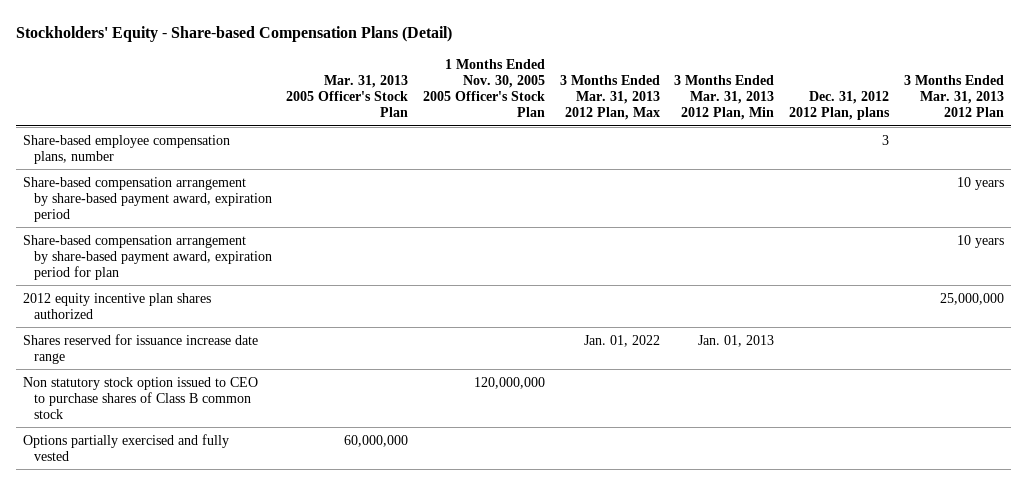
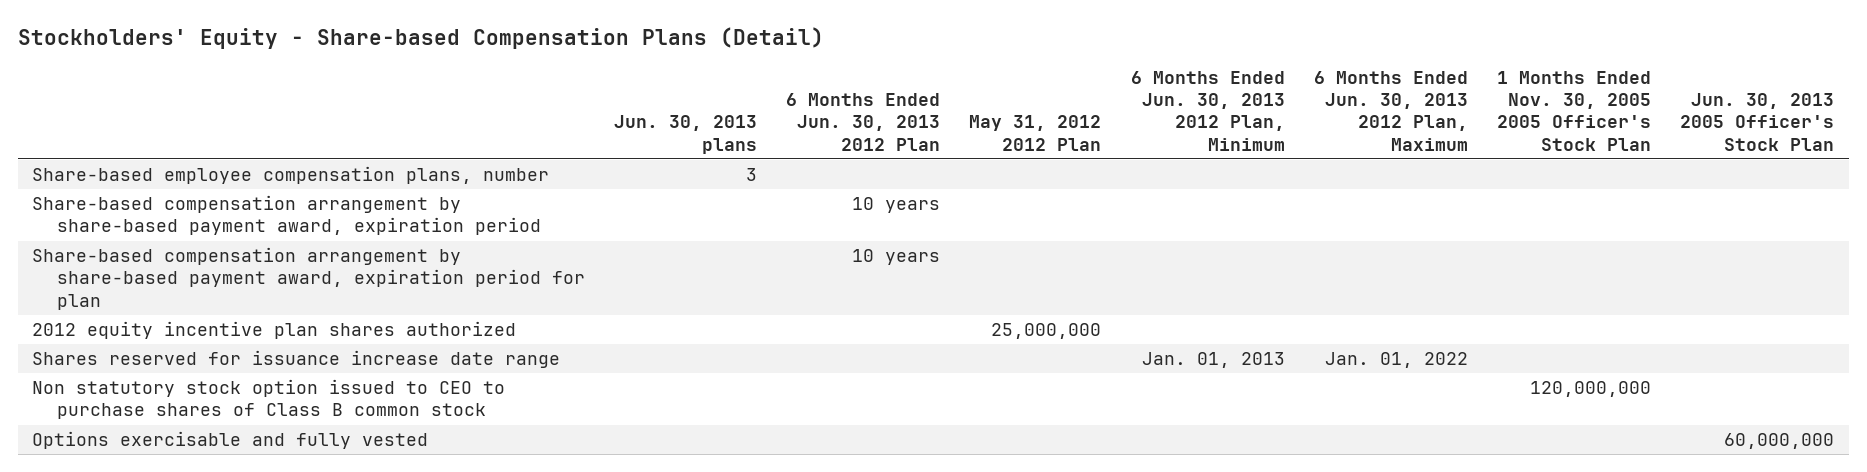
- | Mar. 31, 2013 2005 Officer's Stock Plan | 1 Months Ended Nov. 30, 2005 2005 Officer's Stock Plan | 3 Months Ended Mar. 31, 2013 2012 Plan, Max | 3 Months Ended Mar. 31, 2013 2012 Plan, Min | Dec. 31, 2012 2012 Plan, plans | 3 Months Ended Mar. 31, 2013 2012 Plan
+ | Jun. 30, 2013 plans | 6 Months Ended Jun. 30, 2013 2012 Plan | May 31, 2012 2012 Plan | 6 Months Ended Jun. 30, 2013 2012 Plan, Minimum | 6 Months Ended Jun. 30, 2013 2012 Plan, Maximum | 1 Months Ended Nov. 30, 2005 2005 Officer's Stock Plan | Jun. 30, 2013 2005 Officer's Stock Plan
- Options partially exercised and fully vested | 60,000,000 | | | | |
+ Options exercisable and fully vested | | | | | | | 60,000,000

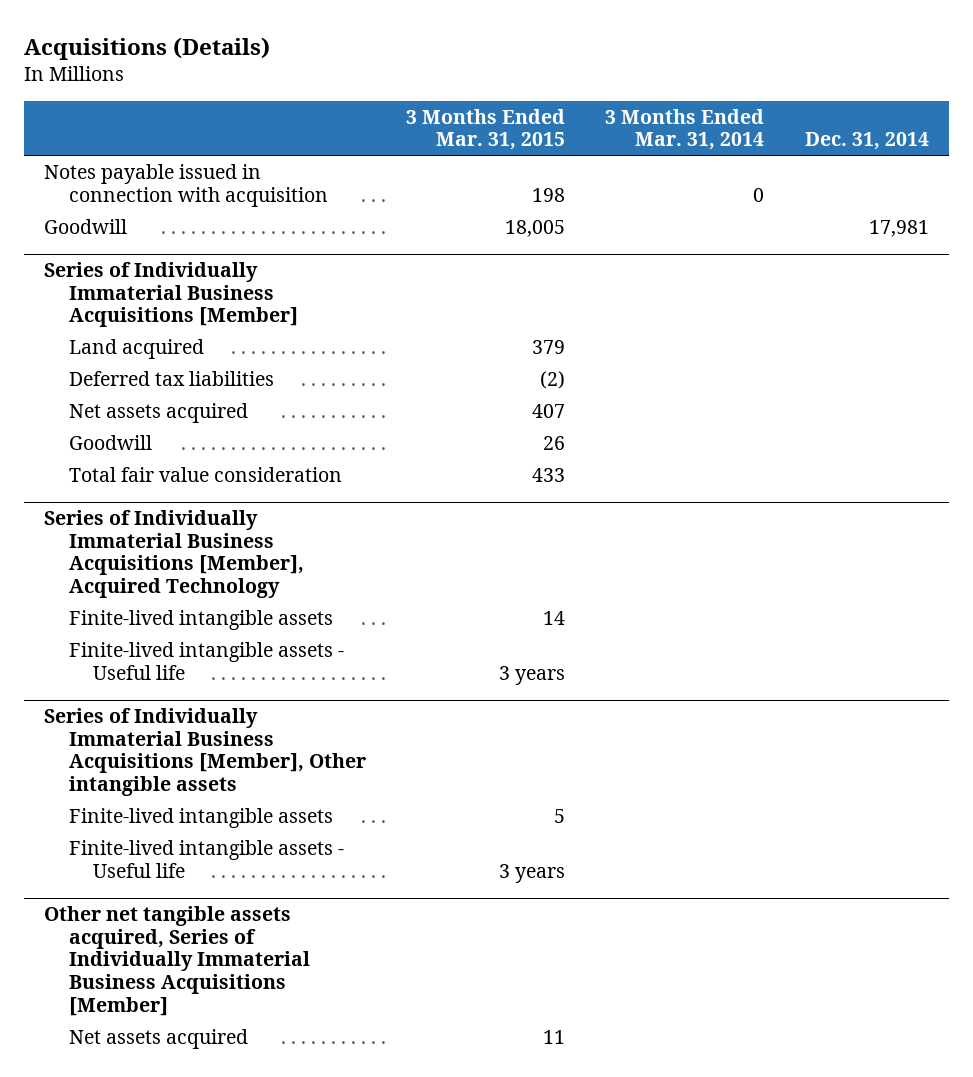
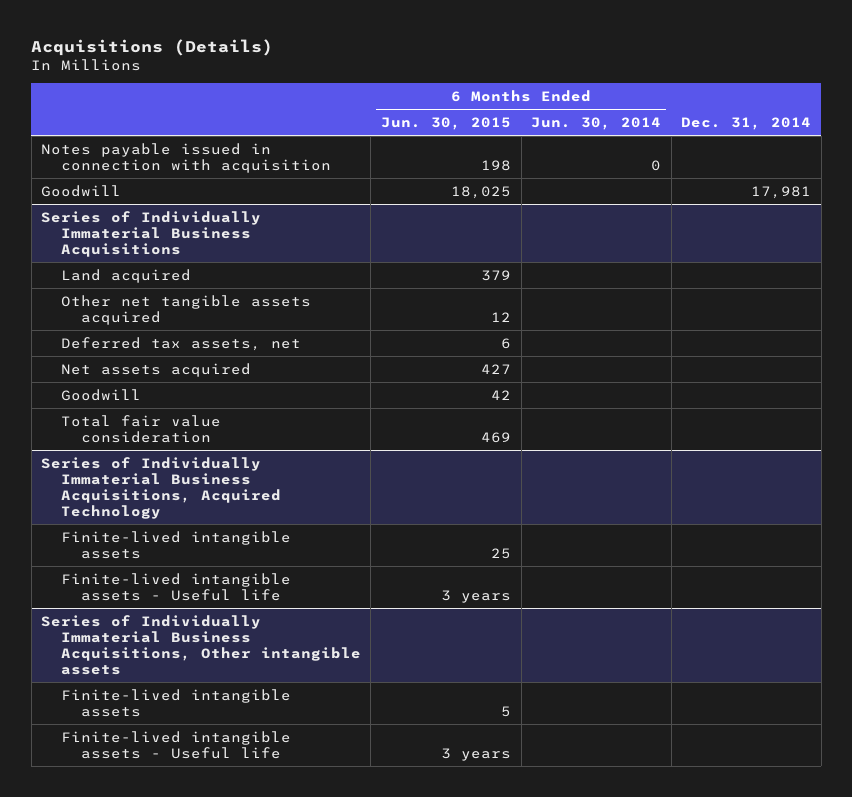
- | 3 Months Ended Mar. 31, 2015 | 3 Months Ended Mar. 31, 2014 | Dec. 31, 2014
+ | 6 Months Ended Jun. 30, 2015 | 6 Months Ended Jun. 30, 2014 | Dec. 31, 2014
- Series of Individually Immaterial Business Acquisitions [Member]
+ Series of Individually Immaterial Business Acquisitions
- Deferred tax liabilities | (2) | |
+ Other net tangible assets acquired | 12 | |
+ Deferred tax assets, net | 6 | |
- Series of Individually Immaterial Business Acquisitions [Member], Acquired Technology
+ Series of Individually Immaterial Business Acquisitions, Acquired Technology
- Series of Individually Immaterial Business Acquisitions [Member], Other intangible assets
+ Series of Individually Immaterial Business Acquisitions, Other intangible assets
- Other net tangible assets acquired, Series of Individually Immaterial Business Acquisitions [Member]
- Net assets acquired | 11 | |

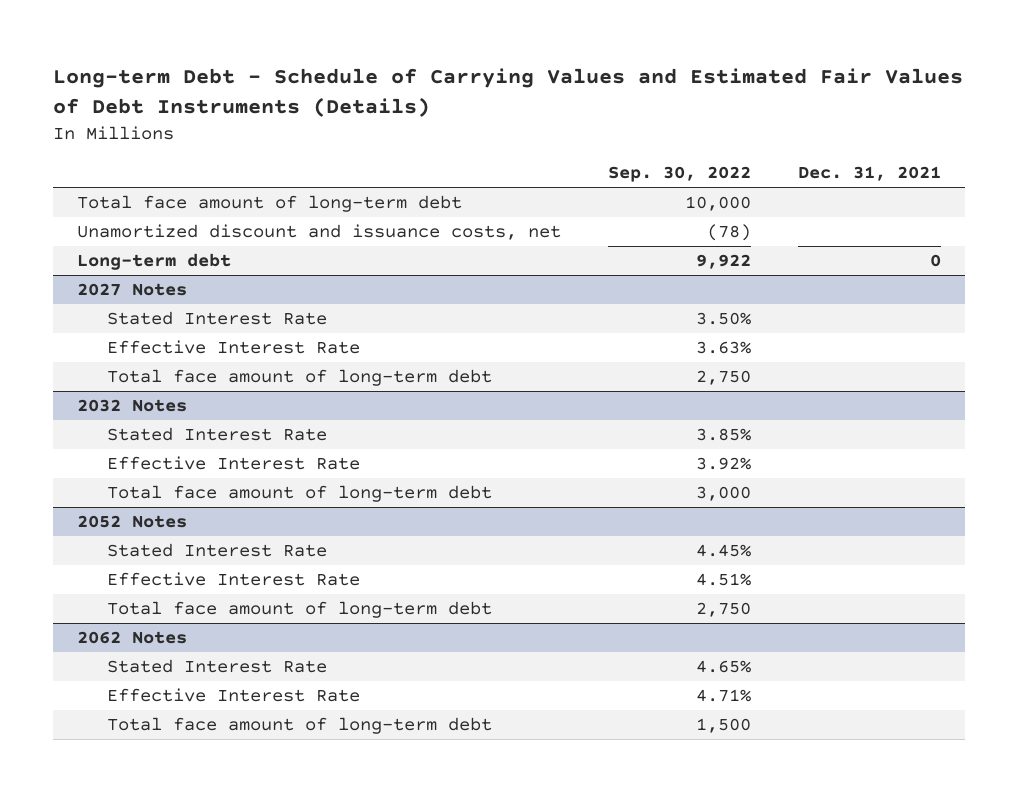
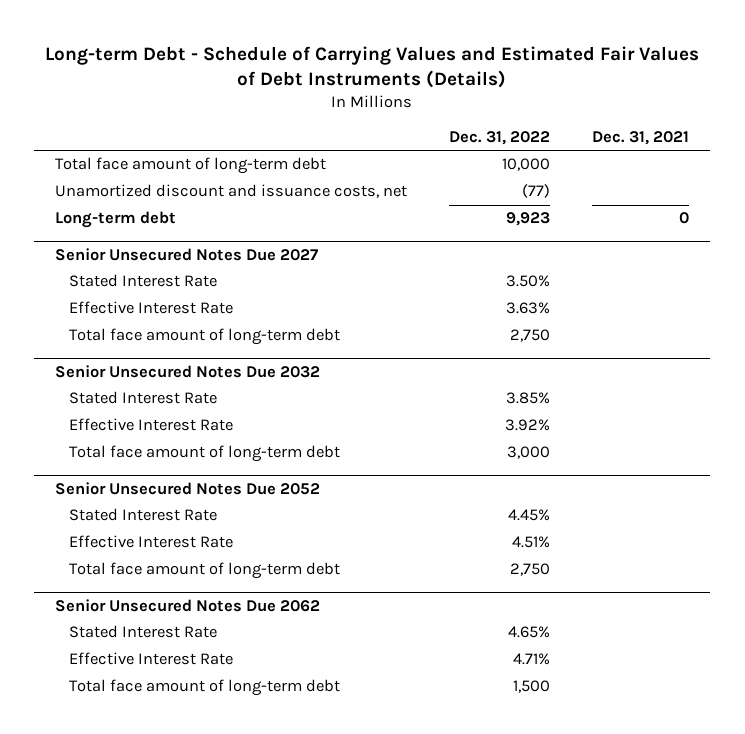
- | Sep. 30, 2022 | Dec. 31, 2021
+ | Dec. 31, 2022 | Dec. 31, 2021
- 2027 Notes
+ Senior Unsecured Notes Due 2027
- 2032 Notes
+ Senior Unsecured Notes Due 2032
- 2052 Notes
+ Senior Unsecured Notes Due 2052
- 2062 Notes
+ Senior Unsecured Notes Due 2062

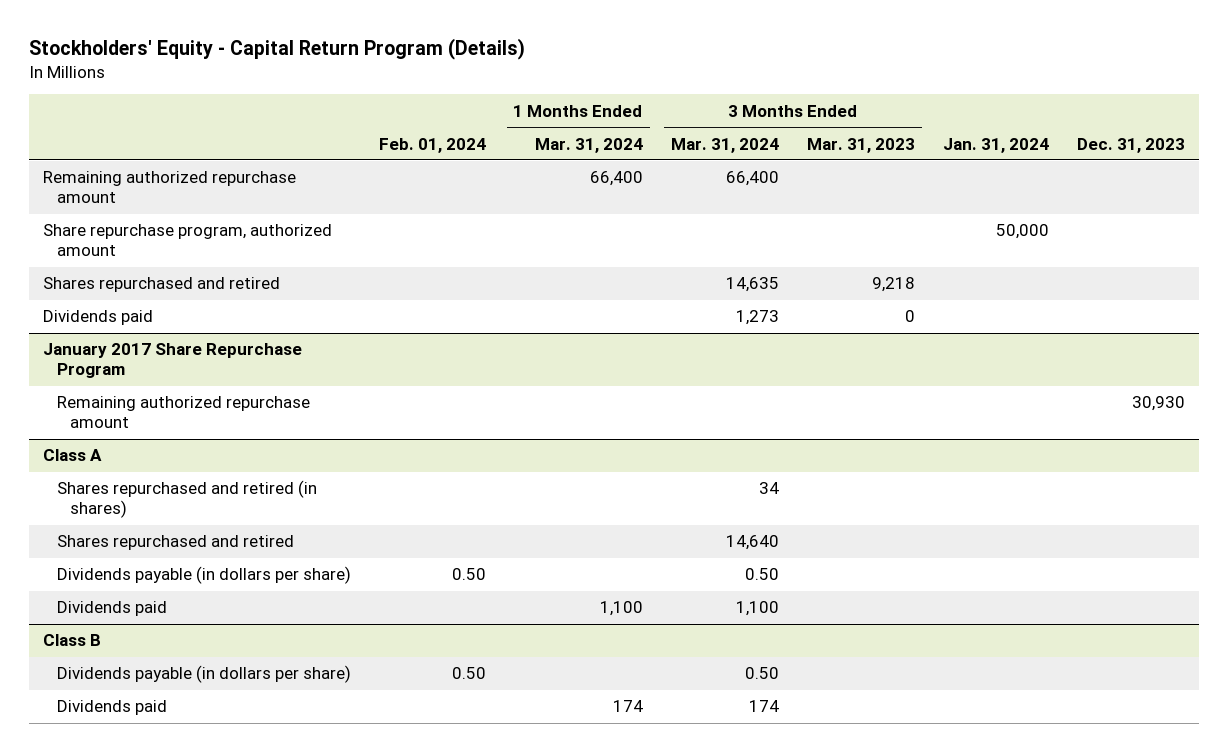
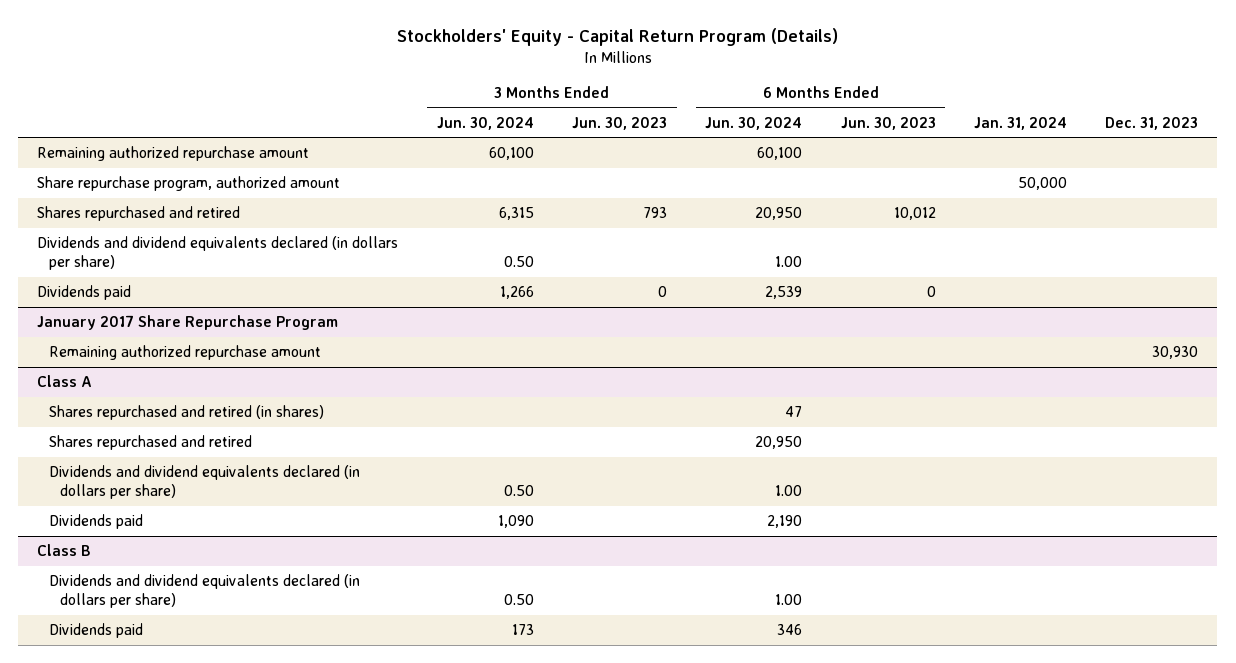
- | Feb. 01, 2024 | 1 Months Ended Mar. 31, 2024 | 3 Months Ended Mar. 31, 2024 | 3 Months Ended Mar. 31, 2023 | Jan. 31, 2024 | Dec. 31, 2023
+ | 3 Months Ended Jun. 30, 2024 | 3 Months Ended Jun. 30, 2023 | 6 Months Ended Jun. 30, 2024 | 6 Months Ended Jun. 30, 2023 | Jan. 31, 2024 | Dec. 31, 2023
+ Dividends and dividend equivalents declared (in dollars per share) | 0.50 | | 1.00 | | |
@ Class A
- Dividends payable (in dollars per share) | 0.50 | | 0.50 | | |
+ Dividends and dividend equivalents declared (in dollars per share) | 0.50 | | 1.00 | | |
@ Class B
- Dividends payable (in dollars per share) | 0.50 | | 0.50 | | |
+ Dividends and dividend equivalents declared (in dollars per share) | 0.50 | | 1.00 | | |

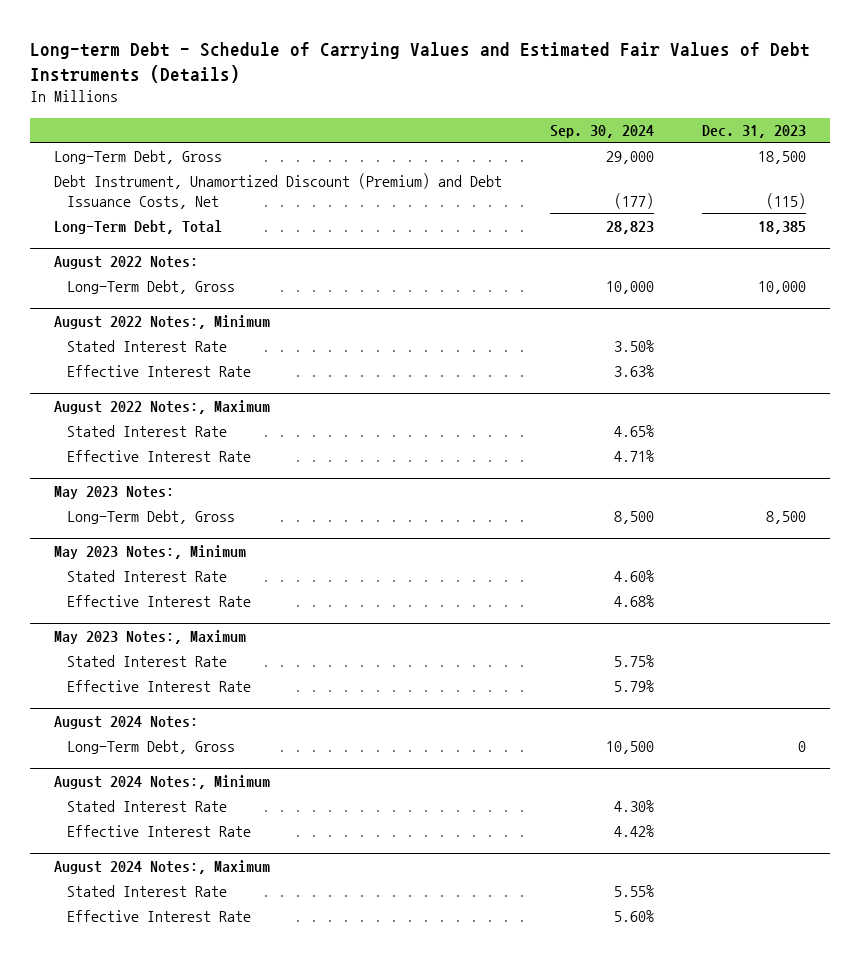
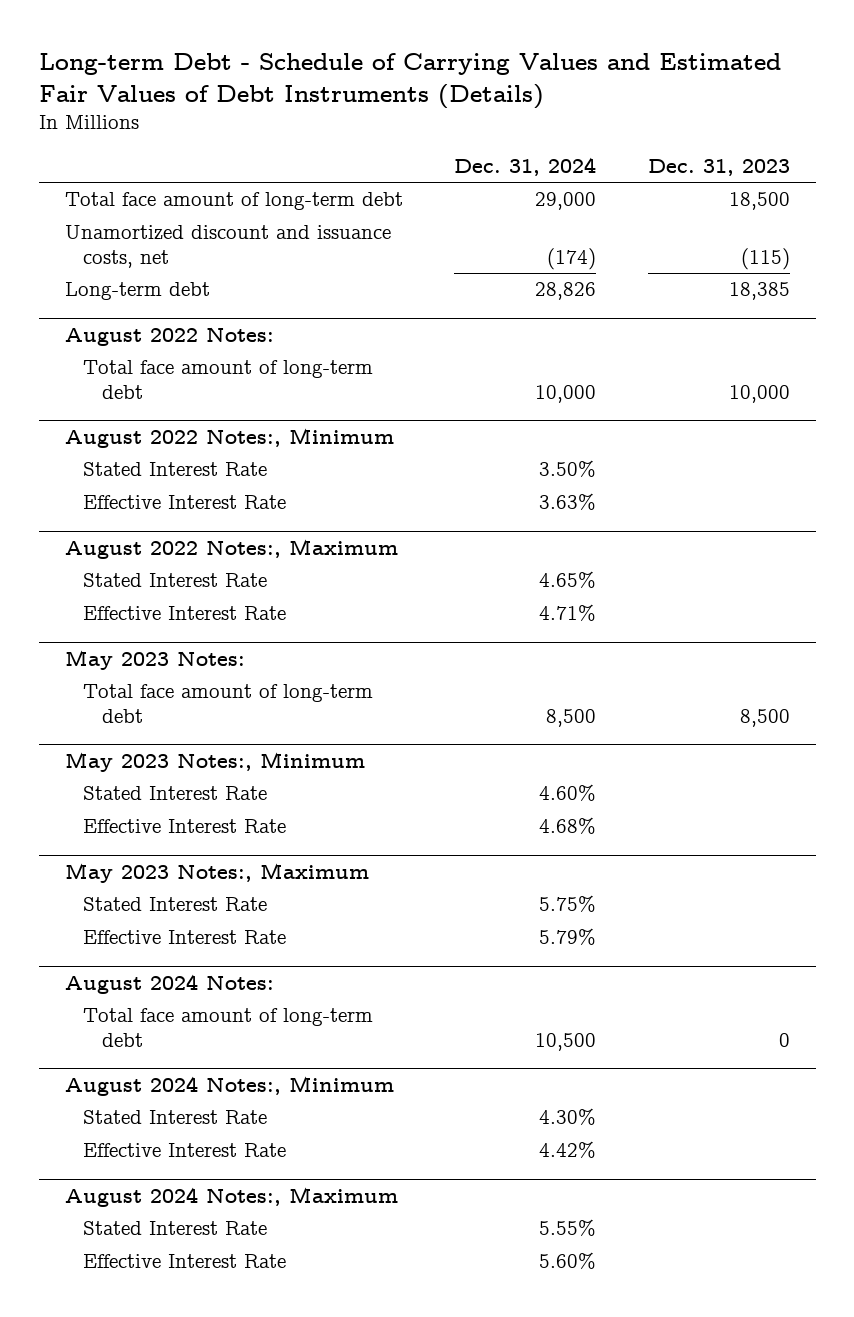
- | Sep. 30, 2024 | Dec. 31, 2023
+ | Dec. 31, 2024 | Dec. 31, 2023
- Long-Term Debt, Gross | 29,000 | 18,500
- Debt Instrument, Unamortized Discount (Premium) and Debt Issuance Costs, Net | (177) | (115)
- Long-Term Debt, Total | 28,823 | 18,385
+ Total face amount of long-term debt | 29,000 | 18,500
+ Unamortized discount and issuance costs, net | (174) | (115)
+ Long-term debt | 28,826 | 18,385
@ August 2022 Notes:
- Long-Term Debt, Gross | 10,000 | 10,000
+ Total face amount of long-term debt | 10,000 | 10,000
@ May 2023 Notes:
- Long-Term Debt, Gross | 8,500 | 8,500
+ Total face amount of long-term debt | 8,500 | 8,500
@ August 2024 Notes:
- Long-Term Debt, Gross | 10,500 | 0
+ Total face amount of long-term debt | 10,500 | 0

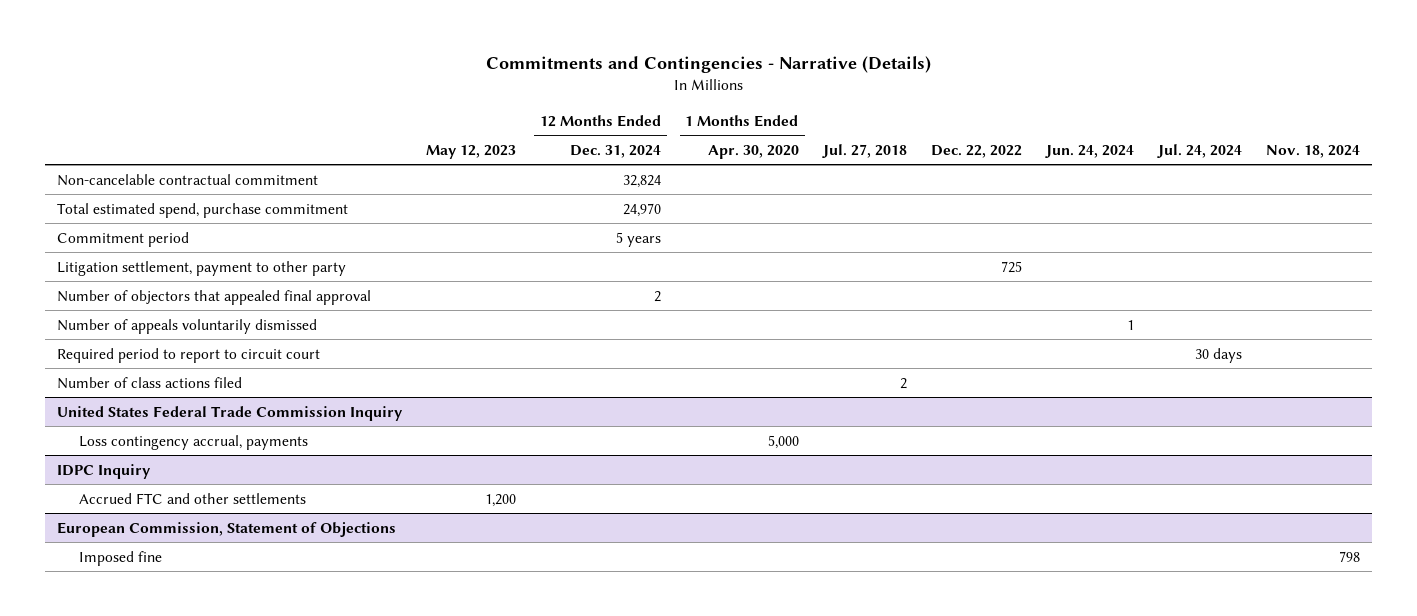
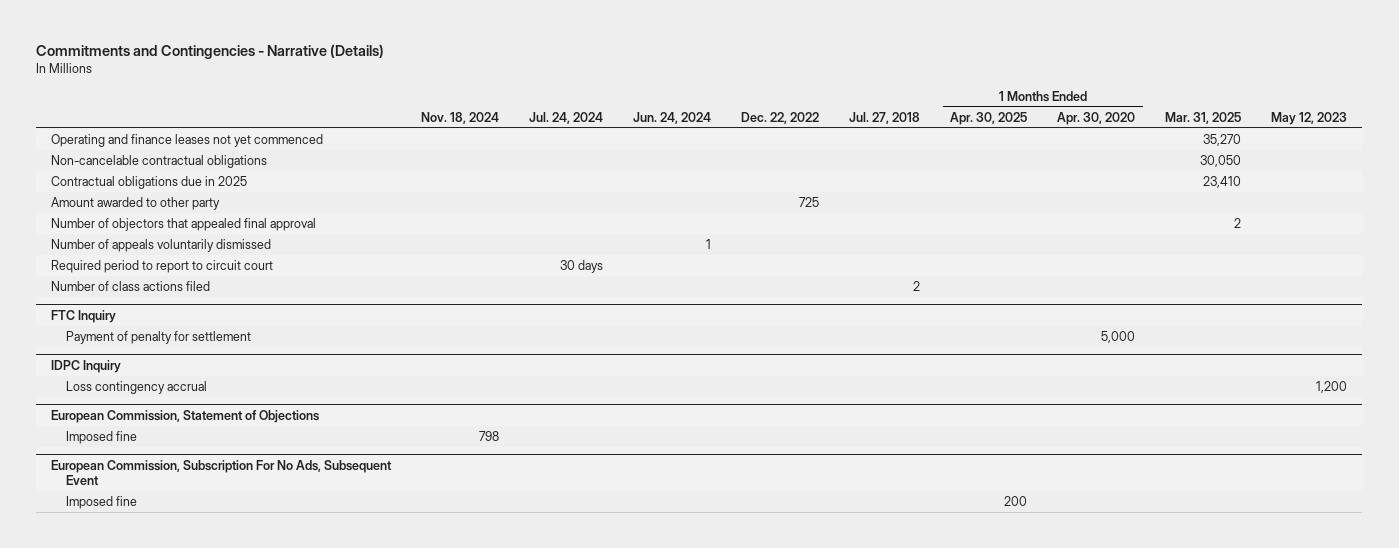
- | May 12, 2023 | 12 Months Ended Dec. 31, 2024 | 1 Months Ended Apr. 30, 2020 | Jul. 27, 2018 | Dec. 22, 2022 | Jun. 24, 2024 | Jul. 24, 2024 | Nov. 18, 2024
+ | Nov. 18, 2024 | Jul. 24, 2024 | Jun. 24, 2024 | Dec. 22, 2022 | Jul. 27, 2018 | 1 Months Ended Apr. 30, 2025 | 1 Months Ended Apr. 30, 2020 | Mar. 31, 2025 | May 12, 2023
- Non-cancelable contractual commitment | | 32,824 | | | | | |
- Total estimated spend, purchase commitment | | 24,970 | | | | | |
- Commitment period | | 5 years | | | | | |
- Litigation settlement, payment to other party | | | | | 725 | | |
+ Operating and finance leases not yet commenced | | | | | | | | 35,270 |
+ Non-cancelable contractual obligations | | | | | | | | 30,050 |
+ Contractual obligations due in 2025 | | | | | | | | 23,410 |
+ Amount awarded to other party | | | | 725 | | | | |
- United States Federal Trade Commission Inquiry
- Loss contingency accrual, payments | | | 5,000 | | | | |
+ FTC Inquiry
+ Payment of penalty for settlement | | | | | | | 5,000 | |
@ IDPC Inquiry
- Accrued FTC and other settlements | 1,200 | | | | | | |
+ Loss contingency accrual | | | | | | | | | 1,200
+ European Commission, Subscription For No Ads, Subsequent Event
+ Imposed fine | | | | | | 200 | | |

